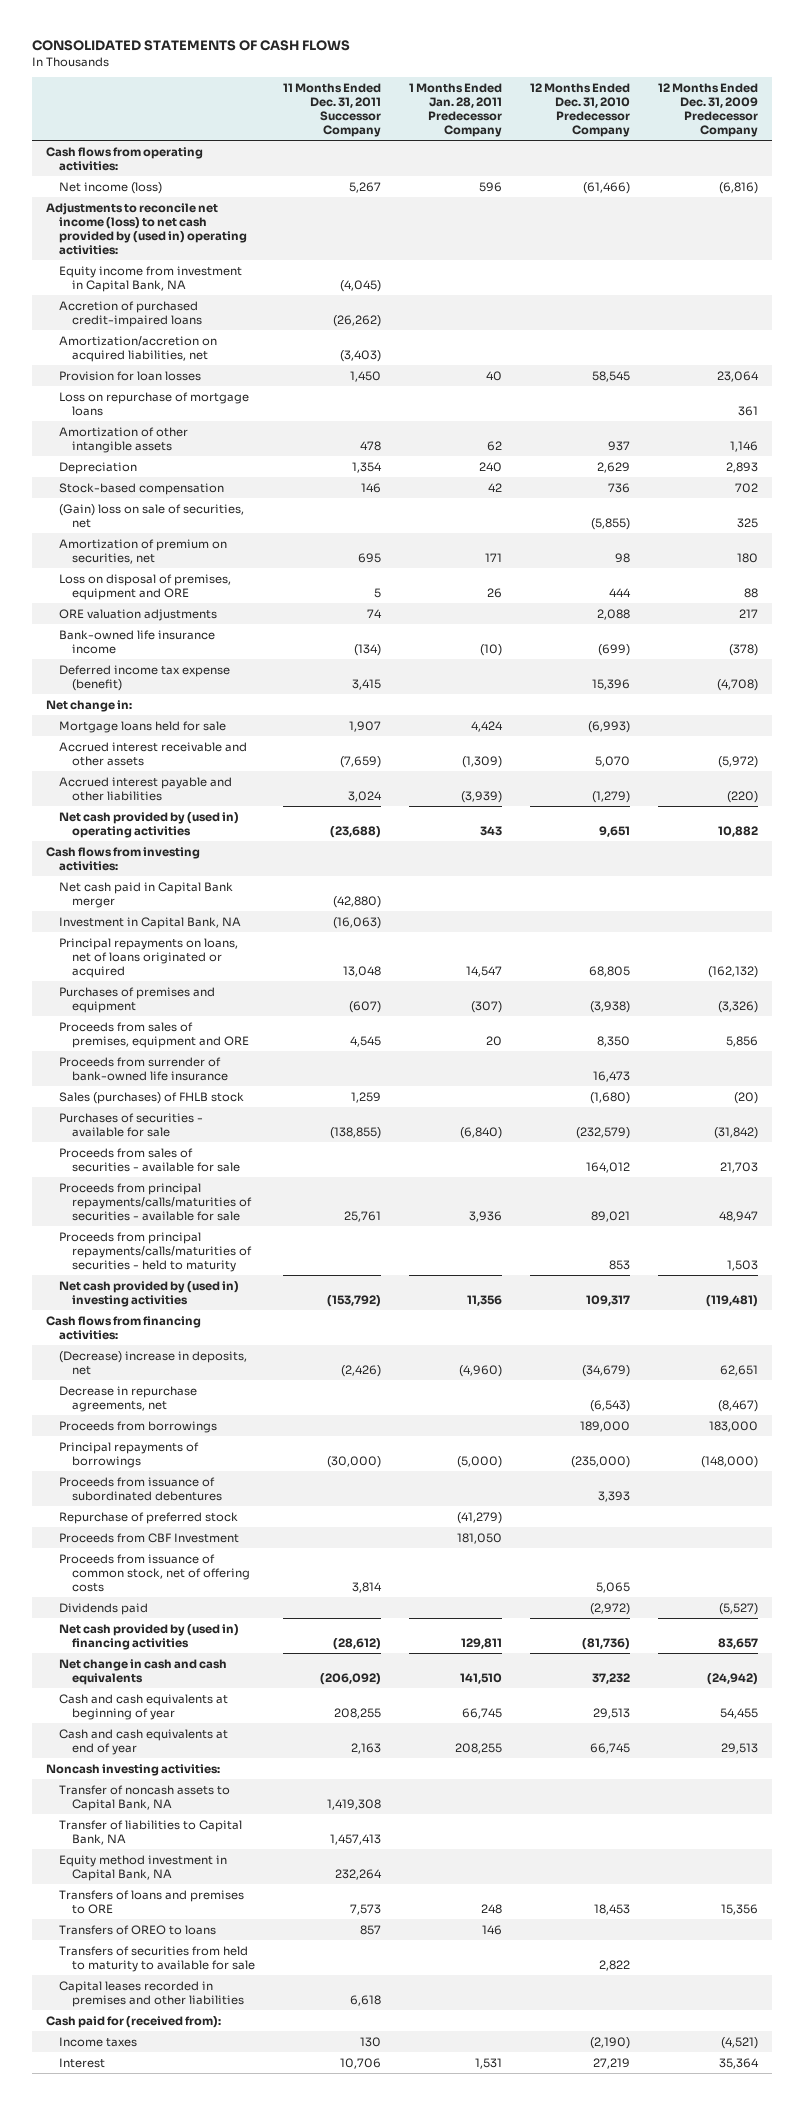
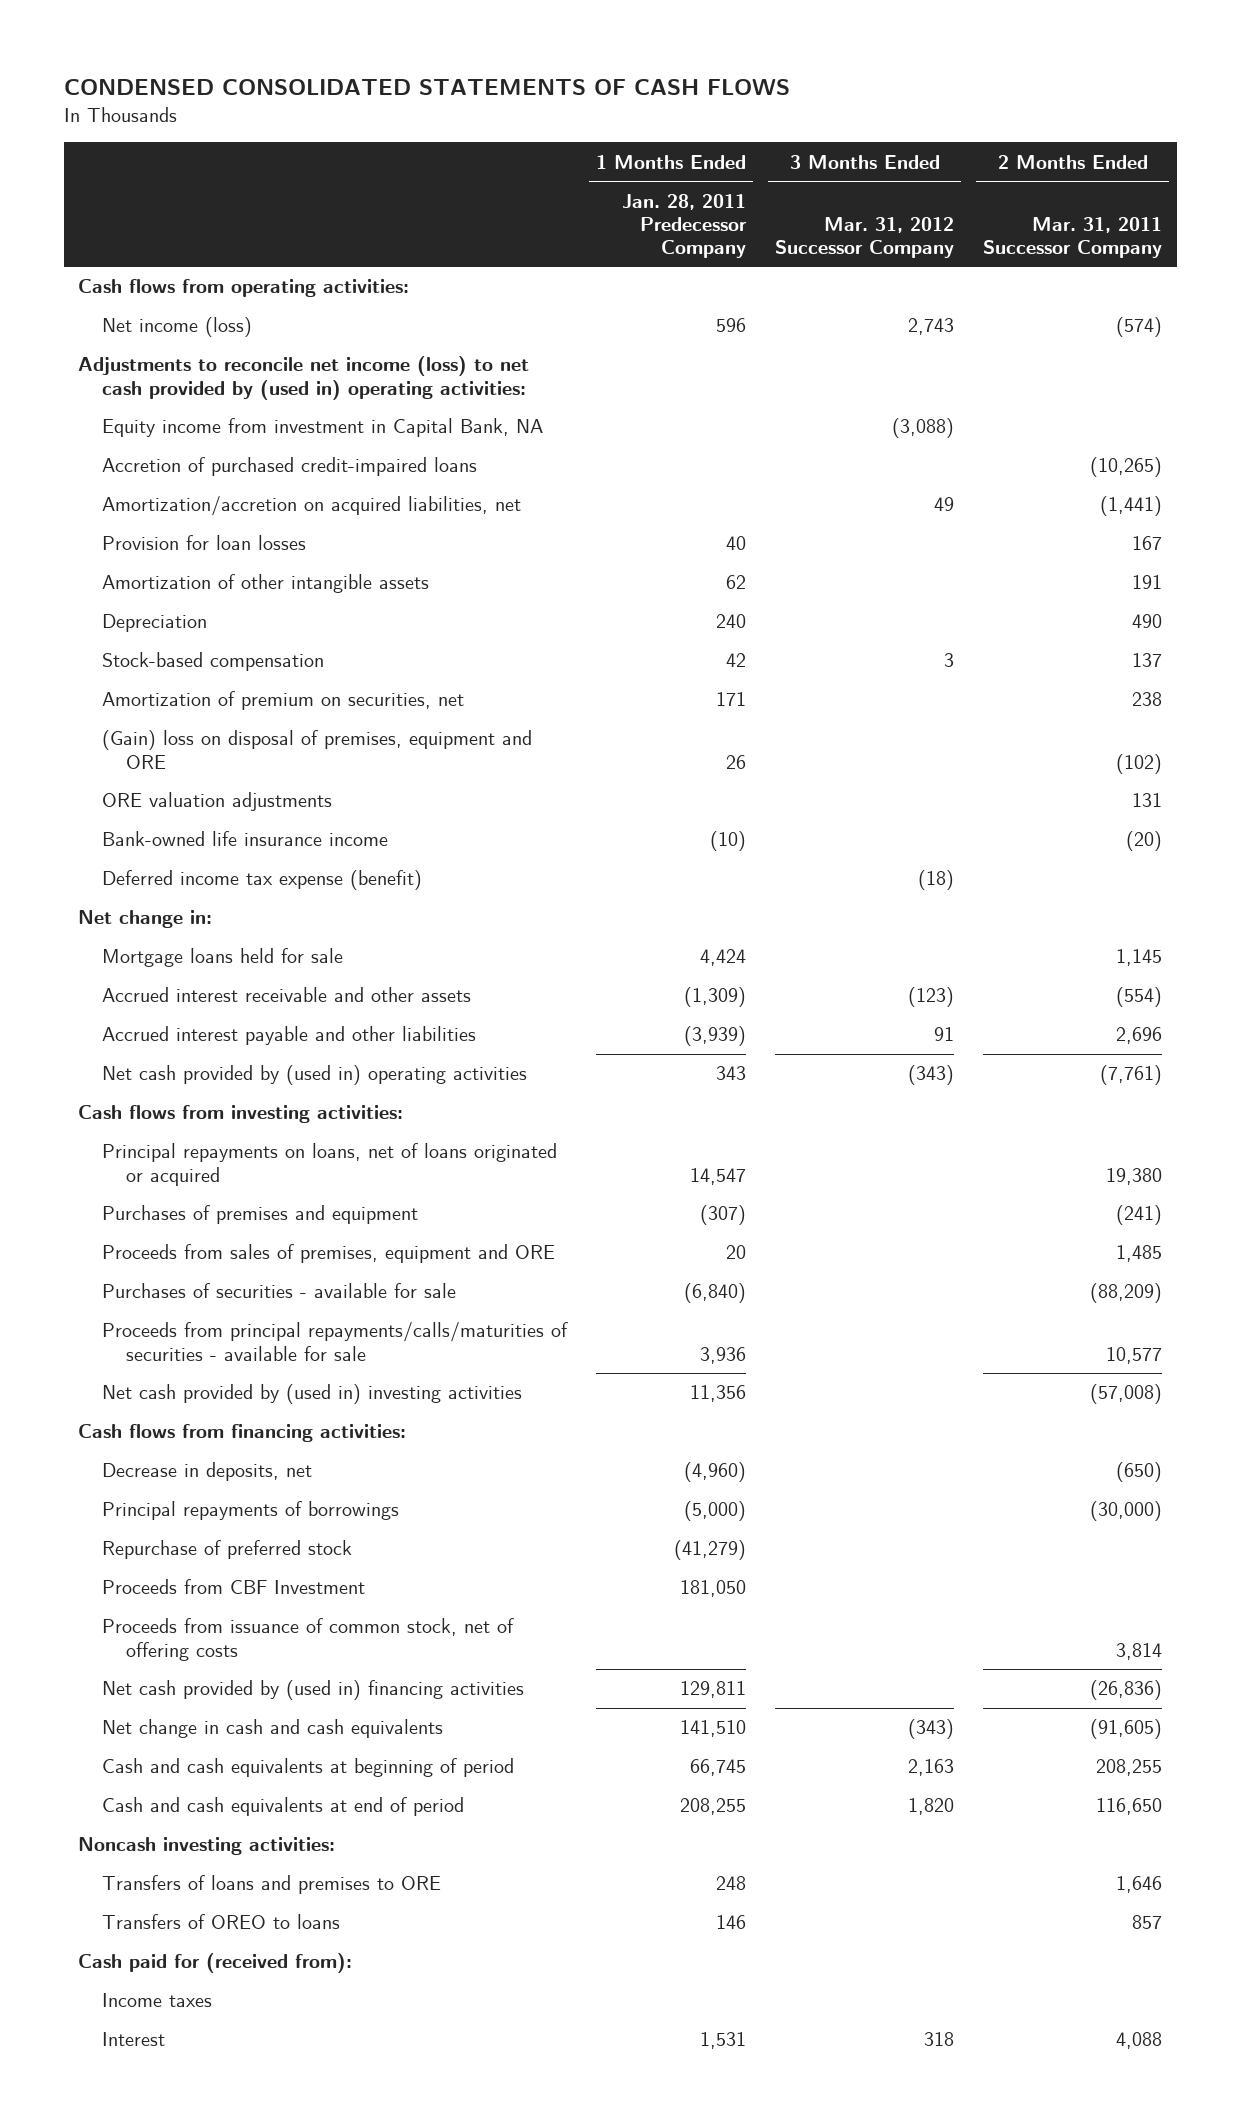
- CONSOLIDATED STATEMENTS OF CASH FLOWS
+ CONDENSED CONSOLIDATED STATEMENTS OF CASH FLOWS
- | 11 Months Ended Dec. 31, 2011 Successor Company | 1 Months Ended Jan. 28, 2011 Predecessor Company | 12 Months Ended Dec. 31, 2010 Predecessor Company | 12 Months Ended Dec. 31, 2009 Predecessor Company
+ | 1 Months Ended Jan. 28, 2011 Predecessor Company | 3 Months Ended Mar. 31, 2012 Successor Company | 2 Months Ended Mar. 31, 2011 Successor Company
- Loss on repurchase of mortgage loans | | | | 361
- (Gain) loss on sale of securities, net | | | (5,855) | 325
- Loss on disposal of premises, equipment and ORE | 5 | 26 | 444 | 88
+ (Gain) loss on disposal of premises, equipment and ORE | 26 | | (102)
- Net cash paid in Capital Bank merger | (42,880) | | |
- Investment in Capital Bank, NA | (16,063) | | |
- Proceeds from surrender of bank-owned life insurance | | | 16,473 |
- Sales (purchases) of FHLB stock | 1,259 | | (1,680) | (20)
- Proceeds from sales of securities - available for sale | | | 164,012 | 21,703
- Proceeds from principal repayments/calls/maturities of securities - held to maturity | | | 853 | 1,503
- (Decrease) increase in deposits, net | (2,426) | (4,960) | (34,679) | 62,651
- Decrease in repurchase agreements, net | | | (6,543) | (8,467)
- Proceeds from borrowings | | | 189,000 | 183,000
+ Decrease in deposits, net | (4,960) | | (650)
- Proceeds from issuance of subordinated debentures | | | 3,393 |
- Dividends paid | | | (2,972) | (5,527)
- Cash and cash equivalents at beginning of year | 208,255 | 66,745 | 29,513 | 54,455
- Cash and cash equivalents at end of year | 2,163 | 208,255 | 66,745 | 29,513
+ Cash and cash equivalents at beginning of period | 66,745 | 2,163 | 208,255
+ Cash and cash equivalents at end of period | 208,255 | 1,820 | 116,650
- Transfer of noncash assets to Capital Bank, NA | 1,419,308 | | |
- Transfer of liabilities to Capital Bank, NA | 1,457,413 | | |
- Equity method investment in Capital Bank, NA | 232,264 | | |
- Transfers of securities from held to maturity to available for sale | | | 2,822 |
- Capital leases recorded in premises and other liabilities | 6,618 | | |

